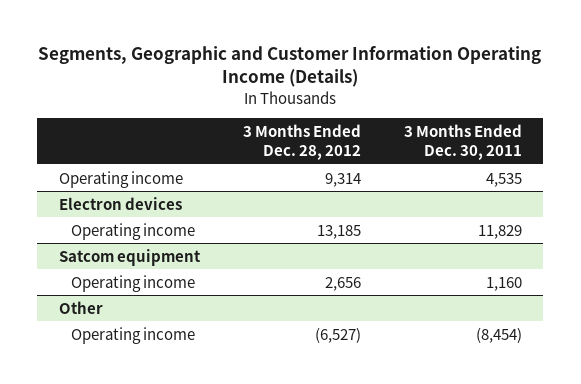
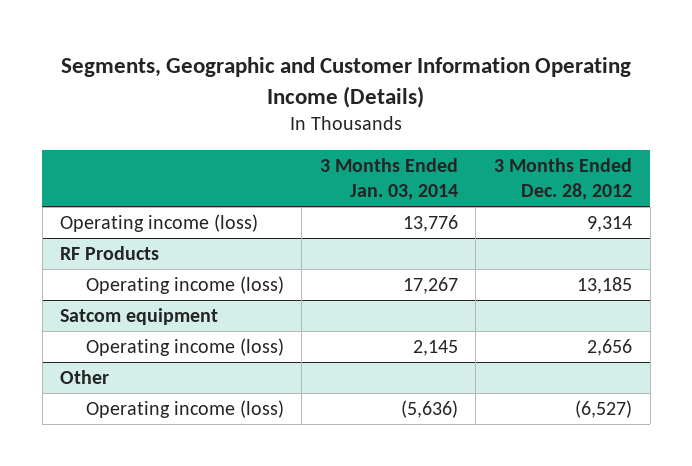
- | 3 Months Ended Dec. 28, 2012 | 3 Months Ended Dec. 30, 2011
+ | 3 Months Ended Jan. 03, 2014 | 3 Months Ended Dec. 28, 2012
- Operating income | 9,314 | 4,535
- Electron devices
- Operating income | 13,185 | 11,829
+ Operating income (loss) | 13,776 | 9,314
+ RF Products
+ Operating income (loss) | 17,267 | 13,185
@ Satcom equipment
- Operating income | 2,656 | 1,160
+ Operating income (loss) | 2,145 | 2,656
@ Other
- Operating income | (6,527) | (8,454)
+ Operating income (loss) | (5,636) | (6,527)

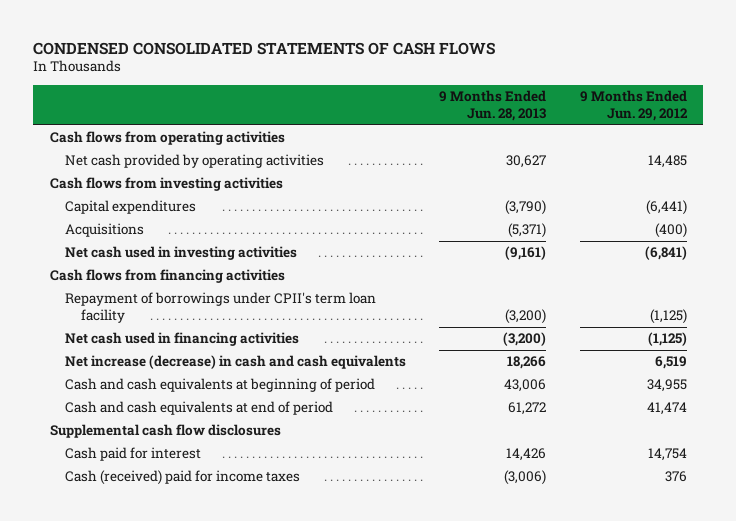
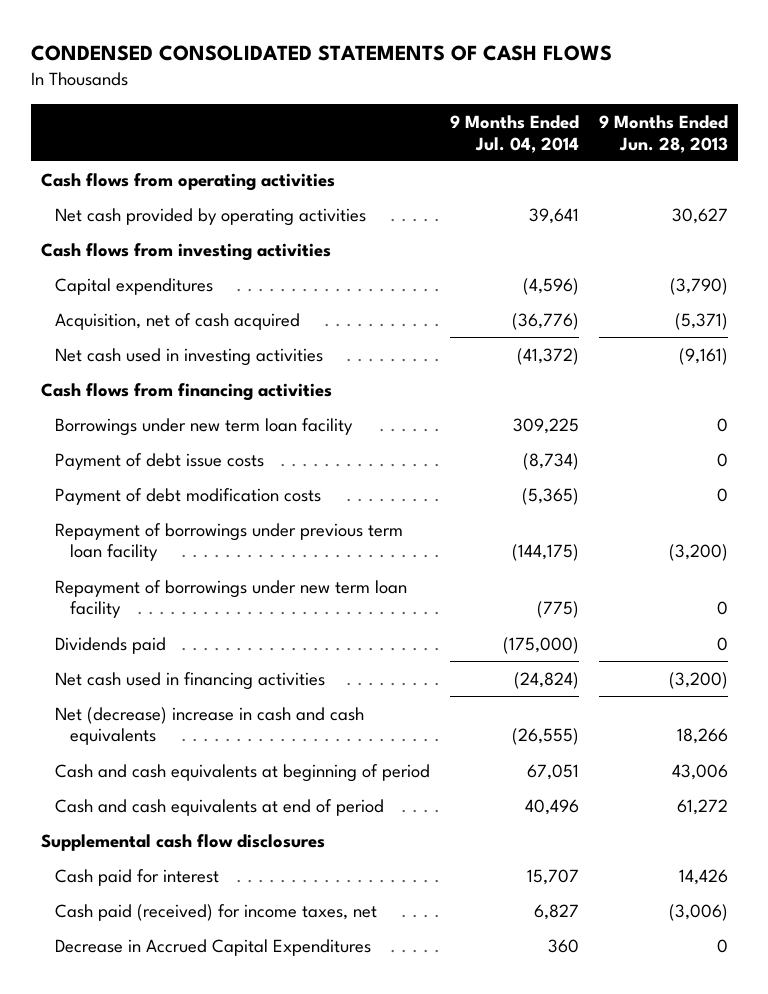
- | 9 Months Ended Jun. 28, 2013 | 9 Months Ended Jun. 29, 2012
+ | 9 Months Ended Jul. 04, 2014 | 9 Months Ended Jun. 28, 2013
- Acquisitions | (5,371) | (400)
+ Acquisition, net of cash acquired | (36,776) | (5,371)
- Repayment of borrowings under CPII's term loan facility | (3,200) | (1,125)
+ Borrowings under new term loan facility | 309,225 | 0
+ Payment of debt issue costs | (8,734) | 0
+ Payment of debt modification costs | (5,365) | 0
+ Repayment of borrowings under previous term loan facility | (144,175) | (3,200)
+ Repayment of borrowings under new term loan facility | (775) | 0
+ Dividends paid | (175,000) | 0
- Net increase (decrease) in cash and cash equivalents | 18,266 | 6,519
+ Net (decrease) increase in cash and cash equivalents | (26,555) | 18,266
- Cash (received) paid for income taxes | (3,006) | 376
+ Cash paid (received) for income taxes, net | 6,827 | (3,006)
+ Decrease in Accrued Capital Expenditures | 360 | 0

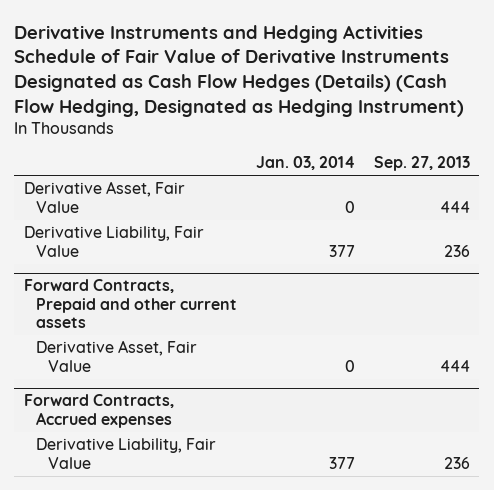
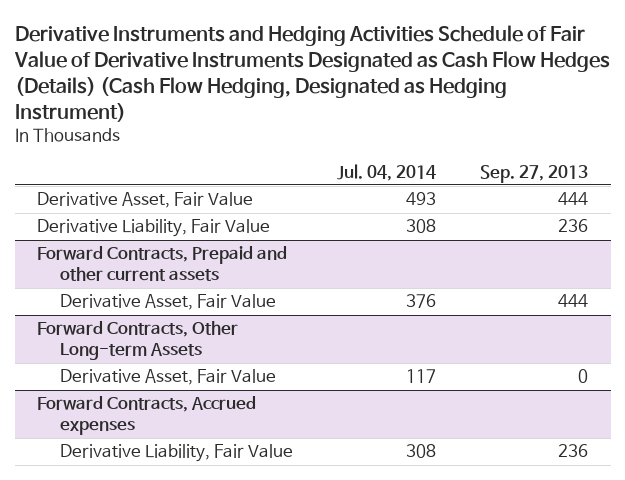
- | Jan. 03, 2014 | Sep. 27, 2013
+ | Jul. 04, 2014 | Sep. 27, 2013
+ Forward Contracts, Other Long-term Assets
+ Derivative Asset, Fair Value | 117 | 0

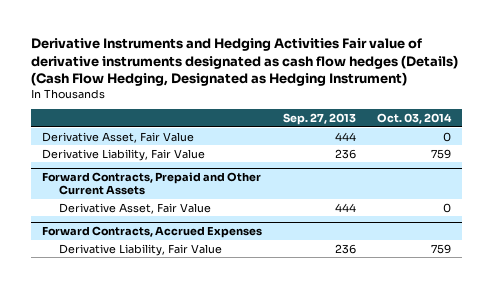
- Derivative Instruments and Hedging Activities Schedule of Fair Value of Derivative Instruments Designated as Cash Flow Hedges (Details) (Cash Flow Hedging, Designated as Hedging Instrument)
+ Derivative Instruments and Hedging Activities Fair value of derivative instruments designated as cash flow hedges (Details) (Cash Flow Hedging, Designated as Hedging Instrument)
- | Jul. 04, 2014 | Sep. 27, 2013
+ | Sep. 27, 2013 | Oct. 03, 2014
- Forward Contracts, Prepaid and other current assets
+ Forward Contracts, Prepaid and Other Current Assets
- Forward Contracts, Other Long-term Assets
- Derivative Asset, Fair Value | 117 | 0
- Forward Contracts, Accrued expenses
+ Forward Contracts, Accrued Expenses

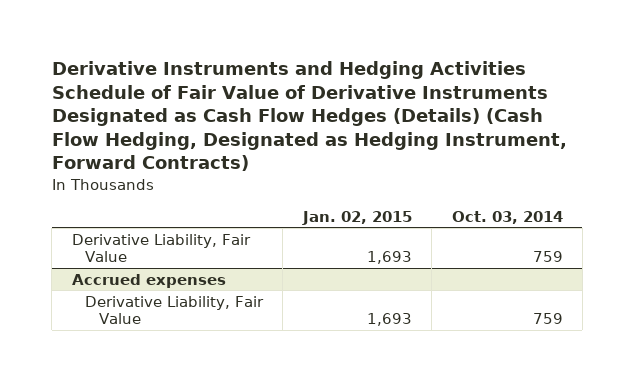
- Derivative Instruments and Hedging Activities Fair value of derivative instruments designated as cash flow hedges (Details) (Cash Flow Hedging, Designated as Hedging Instrument)
+ Derivative Instruments and Hedging Activities Schedule of Fair Value of Derivative Instruments Designated as Cash Flow Hedges (Details) (Cash Flow Hedging, Designated as Hedging Instrument, Forward Contracts)
- | Sep. 27, 2013 | Oct. 03, 2014
+ | Jan. 02, 2015 | Oct. 03, 2014
- Derivative Asset, Fair Value | 444 | 0
- Forward Contracts, Prepaid and Other Current Assets
- Derivative Asset, Fair Value | 444 | 0
- Forward Contracts, Accrued Expenses
+ Accrued expenses

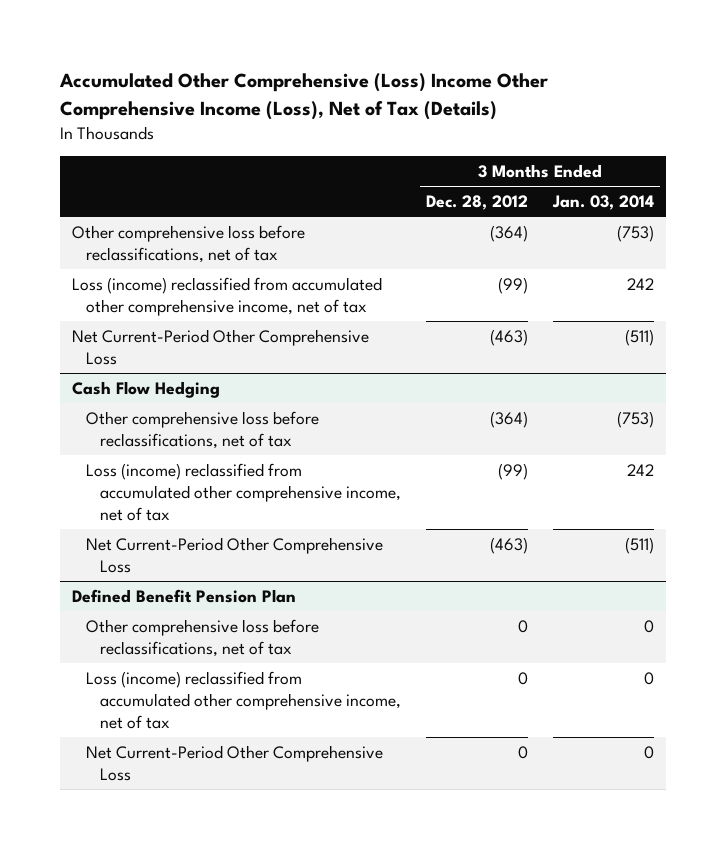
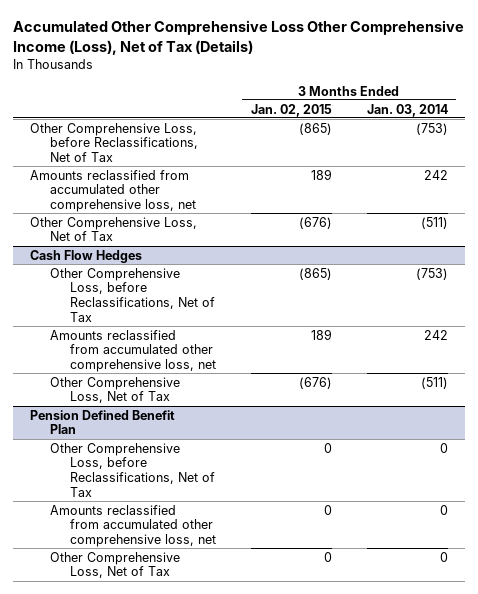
- Accumulated Other Comprehensive (Loss) Income Other Comprehensive Income (Loss), Net of Tax (Details)
+ Accumulated Other Comprehensive Loss Other Comprehensive Income (Loss), Net of Tax (Details)
- | 3 Months Ended Dec. 28, 2012 | 3 Months Ended Jan. 03, 2014
+ | 3 Months Ended Jan. 02, 2015 | 3 Months Ended Jan. 03, 2014
- Other comprehensive loss before reclassifications, net of tax | (364) | (753)
- Loss (income) reclassified from accumulated other comprehensive income, net of tax | (99) | 242
- Net Current-Period Other Comprehensive Loss | (463) | (511)
- Cash Flow Hedging
- Other comprehensive loss before reclassifications, net of tax | (364) | (753)
- Loss (income) reclassified from accumulated other comprehensive income, net of tax | (99) | 242
- Net Current-Period Other Comprehensive Loss | (463) | (511)
- Defined Benefit Pension Plan
- Other comprehensive loss before reclassifications, net of tax | 0 | 0
- Loss (income) reclassified from accumulated other comprehensive income, net of tax | 0 | 0
- Net Current-Period Other Comprehensive Loss | 0 | 0
+ Other Comprehensive Loss, before Reclassifications, Net of Tax | (865) | (753)
+ Amounts reclassified from accumulated other comprehensive loss, net | 189 | 242
+ Other Comprehensive Loss, Net of Tax | (676) | (511)
+ Cash Flow Hedges
+ Other Comprehensive Loss, before Reclassifications, Net of Tax | (865) | (753)
+ Amounts reclassified from accumulated other comprehensive loss, net | 189 | 242
+ Other Comprehensive Loss, Net of Tax | (676) | (511)
+ Pension Defined Benefit Plan
+ Other Comprehensive Loss, before Reclassifications, Net of Tax | 0 | 0
+ Amounts reclassified from accumulated other comprehensive loss, net | 0 | 0
+ Other Comprehensive Loss, Net of Tax | 0 | 0

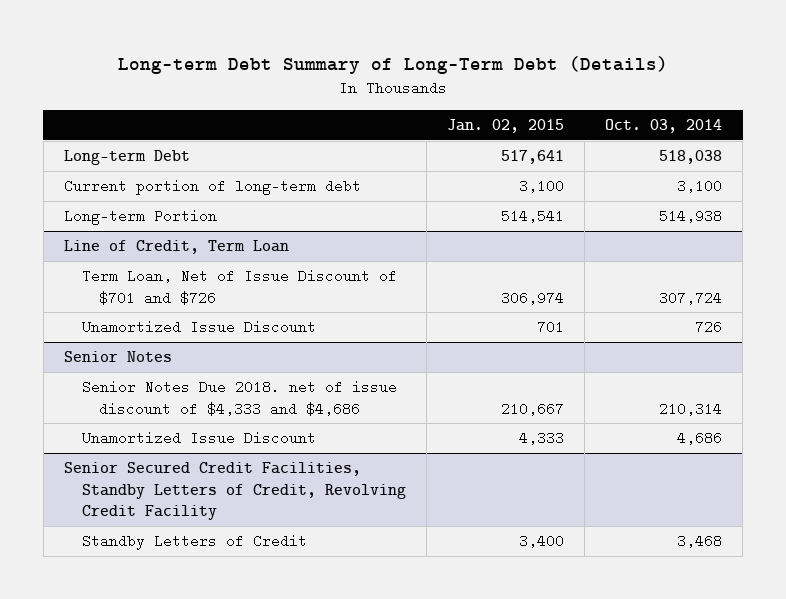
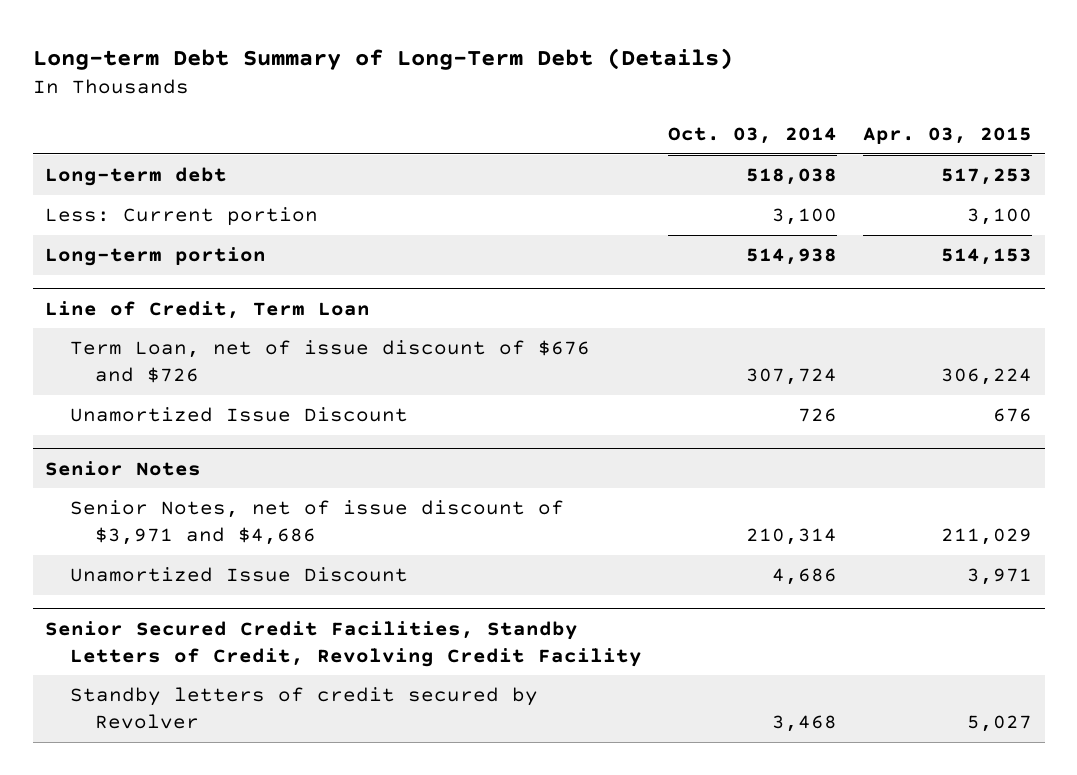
- | Jan. 02, 2015 | Oct. 03, 2014
+ | Oct. 03, 2014 | Apr. 03, 2015
- Long-term Debt | 517,641 | 518,038
- Current portion of long-term debt | 3,100 | 3,100
- Long-term Portion | 514,541 | 514,938
+ Long-term debt | 518,038 | 517,253
+ Less: Current portion | 3,100 | 3,100
+ Long-term portion | 514,938 | 514,153
@ Line of Credit, Term Loan
- Term Loan, Net of Issue Discount of $701 and $726 | 306,974 | 307,724
+ Term Loan, net of issue discount of $676 and $726 | 307,724 | 306,224
@ Senior Notes
- Senior Notes Due 2018. net of issue discount of $4,333 and $4,686 | 210,667 | 210,314
+ Senior Notes, net of issue discount of $3,971 and $4,686 | 210,314 | 211,029
@ Senior Secured Credit Facilities, Standby Letters of Credit, Revolving Credit Facility
- Standby Letters of Credit | 3,400 | 3,468
+ Standby letters of credit secured by Revolver | 3,468 | 5,027

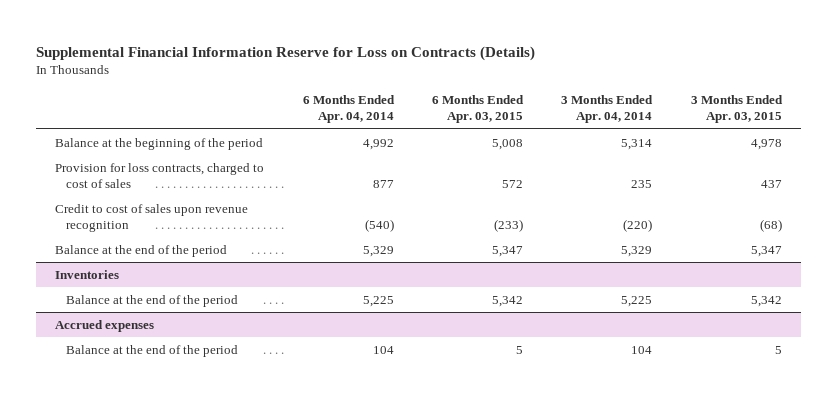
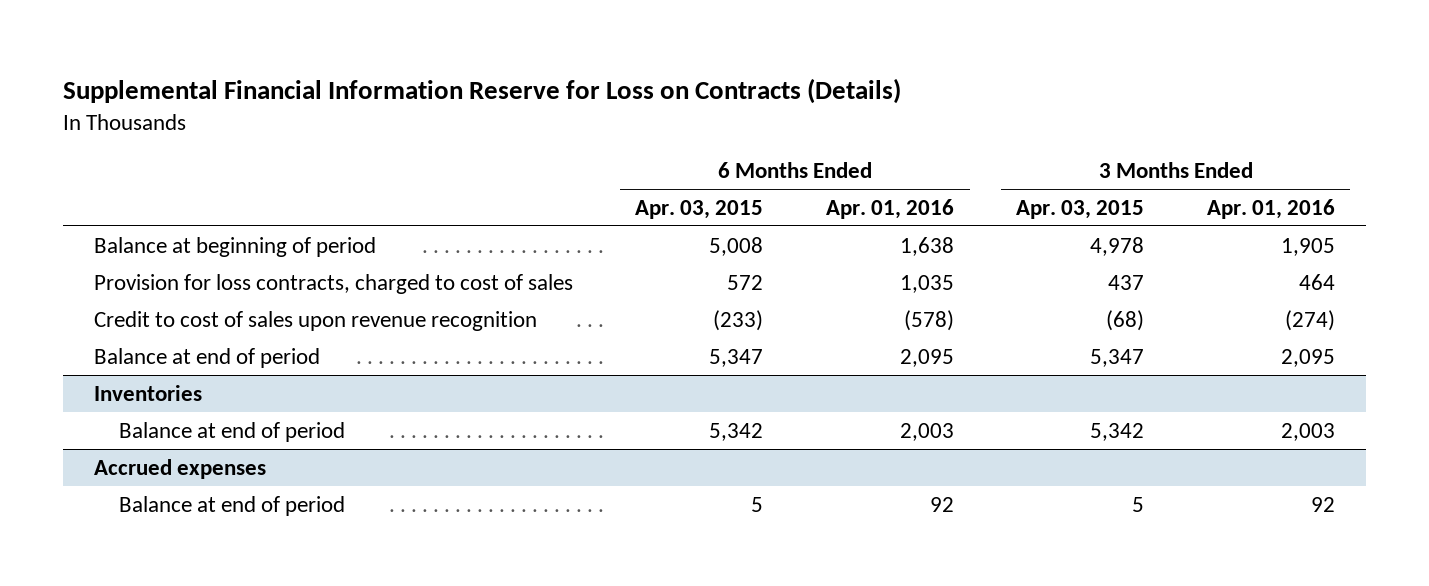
- | 6 Months Ended Apr. 04, 2014 | 6 Months Ended Apr. 03, 2015 | 3 Months Ended Apr. 04, 2014 | 3 Months Ended Apr. 03, 2015
+ | 6 Months Ended Apr. 03, 2015 | 6 Months Ended Apr. 01, 2016 | 3 Months Ended Apr. 03, 2015 | 3 Months Ended Apr. 01, 2016
- Balance at the beginning of the period | 4,992 | 5,008 | 5,314 | 4,978
+ Balance at beginning of period | 5,008 | 1,638 | 4,978 | 1,905
- Balance at the end of the period | 5,329 | 5,347 | 5,329 | 5,347
+ Balance at end of period | 5,347 | 2,095 | 5,347 | 2,095
@ Inventories
- Balance at the end of the period | 5,225 | 5,342 | 5,225 | 5,342
+ Balance at end of period | 5,342 | 2,003 | 5,342 | 2,003
@ Accrued expenses
- Balance at the end of the period | 104 | 5 | 104 | 5
+ Balance at end of period | 5 | 92 | 5 | 92

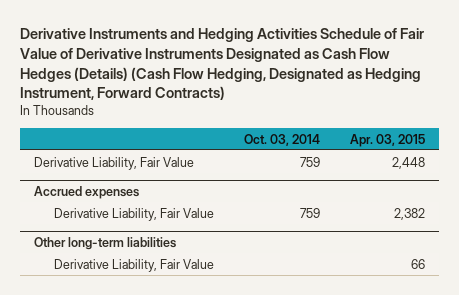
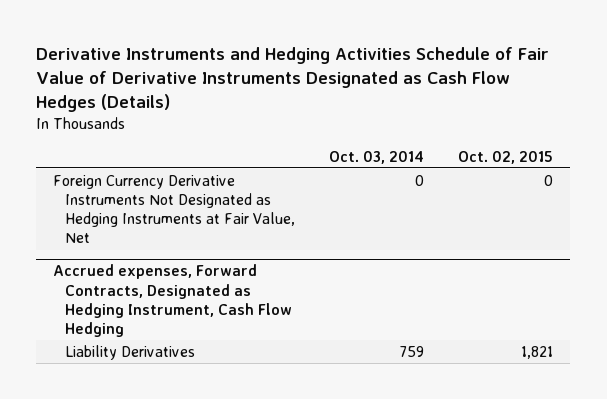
- Derivative Instruments and Hedging Activities Schedule of Fair Value of Derivative Instruments Designated as Cash Flow Hedges (Details) (Cash Flow Hedging, Designated as Hedging Instrument, Forward Contracts)
+ Derivative Instruments and Hedging Activities Schedule of Fair Value of Derivative Instruments Designated as Cash Flow Hedges (Details)
- | Oct. 03, 2014 | Apr. 03, 2015
+ | Oct. 03, 2014 | Oct. 02, 2015
- Derivative Liability, Fair Value | 759 | 2,448
- Accrued expenses
- Derivative Liability, Fair Value | 759 | 2,382
- Other long-term liabilities
- Derivative Liability, Fair Value | | 66
+ Foreign Currency Derivative Instruments Not Designated as Hedging Instruments at Fair Value, Net | 0 | 0
+ Accrued expenses, Forward Contracts, Designated as Hedging Instrument, Cash Flow Hedging
+ Liability Derivatives | 759 | 1,821

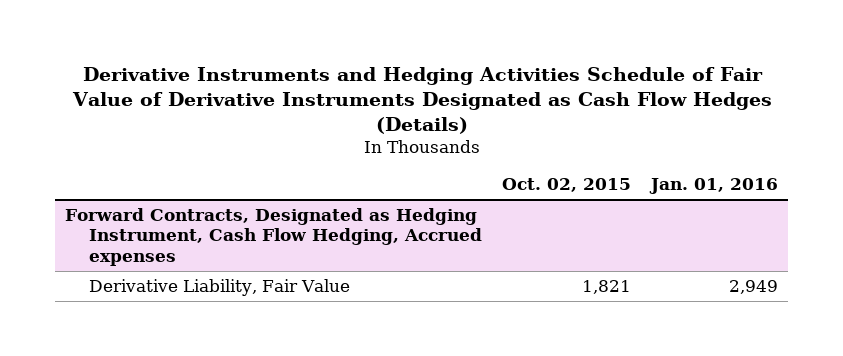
- | Oct. 03, 2014 | Oct. 02, 2015
+ | Oct. 02, 2015 | Jan. 01, 2016
- Foreign Currency Derivative Instruments Not Designated as Hedging Instruments at Fair Value, Net | 0 | 0
- Accrued expenses, Forward Contracts, Designated as Hedging Instrument, Cash Flow Hedging
- Liability Derivatives | 759 | 1,821
+ Forward Contracts, Designated as Hedging Instrument, Cash Flow Hedging, Accrued expenses
+ Derivative Liability, Fair Value | 1,821 | 2,949

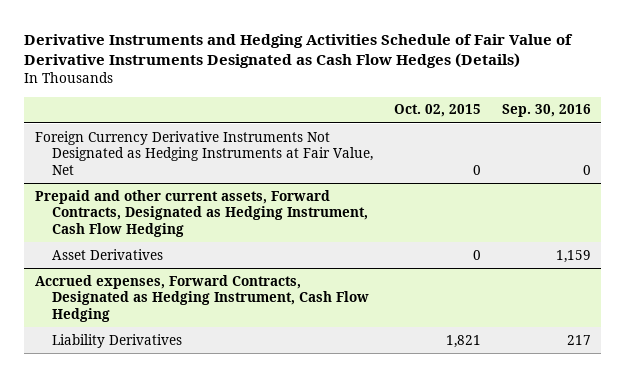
- | Oct. 02, 2015 | Jan. 01, 2016
+ | Oct. 02, 2015 | Sep. 30, 2016
- Forward Contracts, Designated as Hedging Instrument, Cash Flow Hedging, Accrued expenses
- Derivative Liability, Fair Value | 1,821 | 2,949
+ Foreign Currency Derivative Instruments Not Designated as Hedging Instruments at Fair Value, Net | 0 | 0
+ Prepaid and other current assets, Forward Contracts, Designated as Hedging Instrument, Cash Flow Hedging
+ Asset Derivatives | 0 | 1,159
+ Accrued expenses, Forward Contracts, Designated as Hedging Instrument, Cash Flow Hedging
+ Liability Derivatives | 1,821 | 217

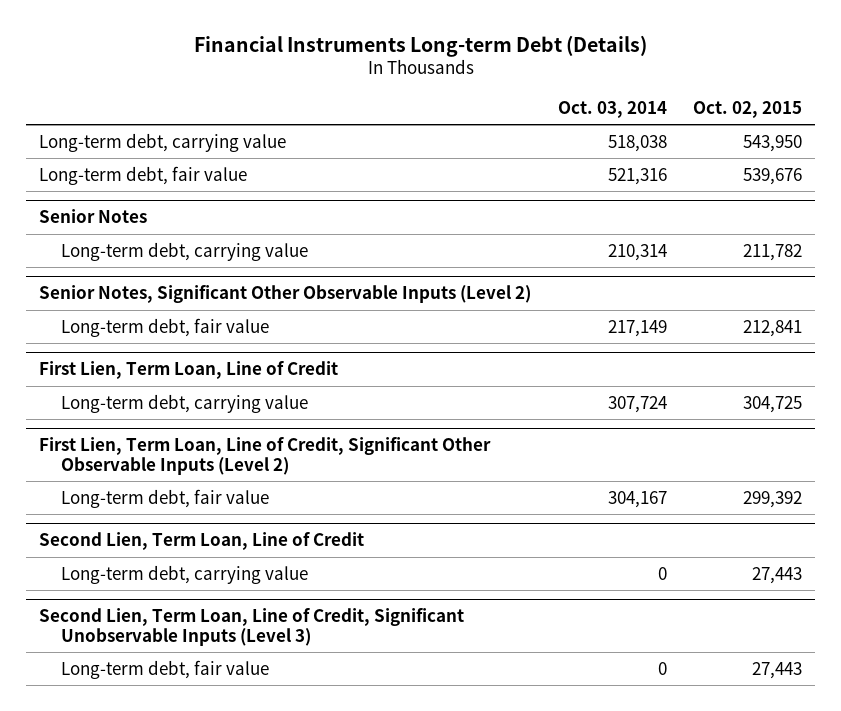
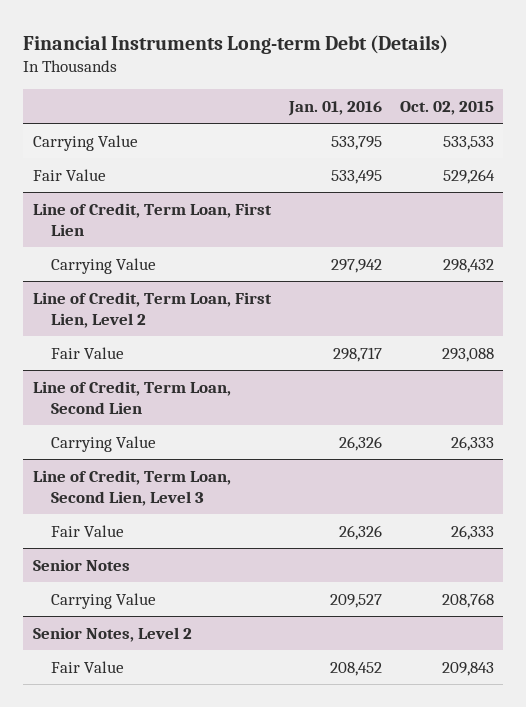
- | Oct. 03, 2014 | Oct. 02, 2015
+ | Jan. 01, 2016 | Oct. 02, 2015
- Long-term debt, carrying value | 518,038 | 543,950
- Long-term debt, fair value | 521,316 | 539,676
+ Carrying Value | 533,795 | 533,533
+ Fair Value | 533,495 | 529,264
+ Line of Credit, Term Loan, First Lien
+ Carrying Value | 297,942 | 298,432
+ Line of Credit, Term Loan, First Lien, Level 2
+ Fair Value | 298,717 | 293,088
+ Line of Credit, Term Loan, Second Lien
+ Carrying Value | 26,326 | 26,333
+ Line of Credit, Term Loan, Second Lien, Level 3
+ Fair Value | 26,326 | 26,333
@ Senior Notes
- Long-term debt, carrying value | 210,314 | 211,782
- Senior Notes, Significant Other Observable Inputs (Level 2)
- Long-term debt, fair value | 217,149 | 212,841
- First Lien, Term Loan, Line of Credit
- Long-term debt, carrying value | 307,724 | 304,725
- First Lien, Term Loan, Line of Credit, Significant Other Observable Inputs (Level 2)
- Long-term debt, fair value | 304,167 | 299,392
- Second Lien, Term Loan, Line of Credit
- Long-term debt, carrying value | 0 | 27,443
- Second Lien, Term Loan, Line of Credit, Significant Unobservable Inputs (Level 3)
- Long-term debt, fair value | 0 | 27,443
@ Senior Notes
+ Carrying Value | 209,527 | 208,768
+ Senior Notes, Level 2
+ Fair Value | 208,452 | 209,843

